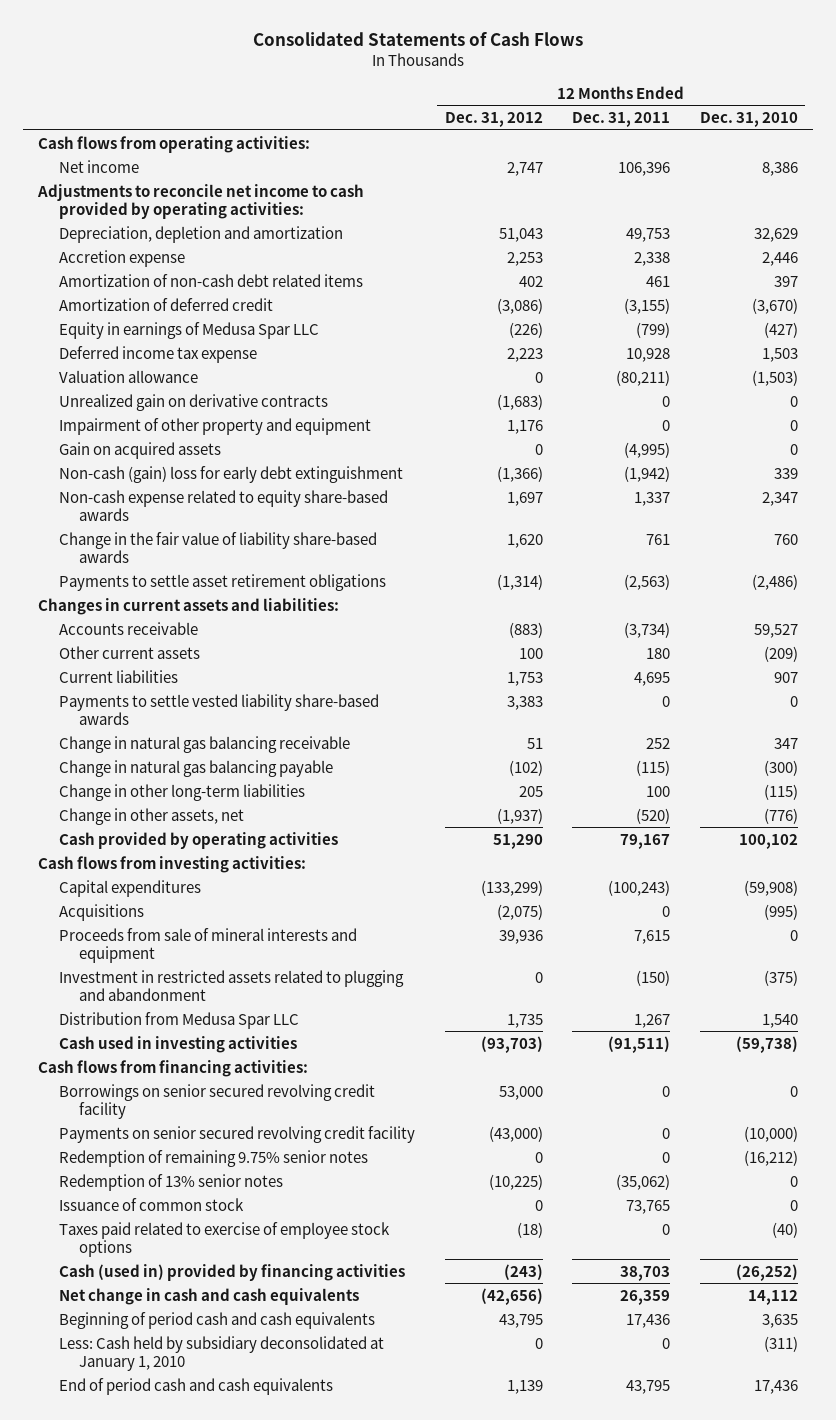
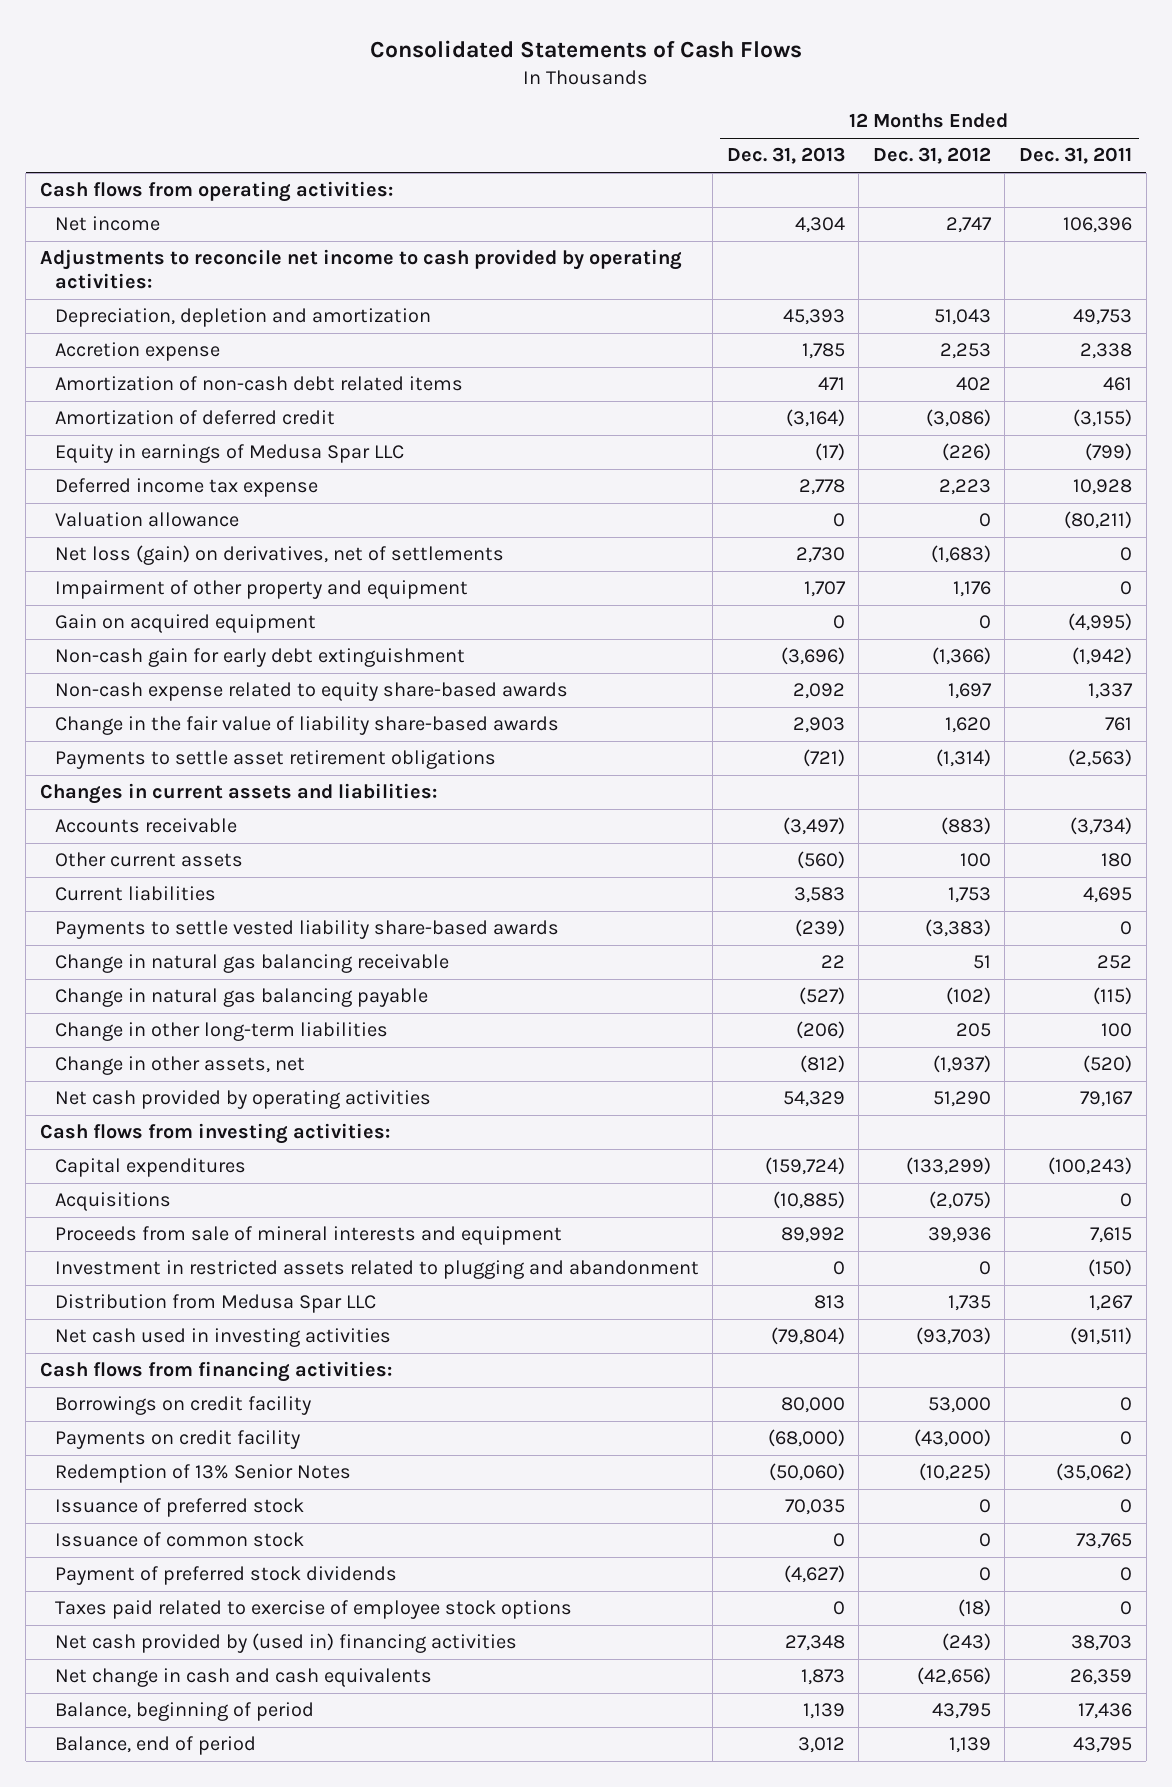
- | 12 Months Ended Dec. 31, 2012 | 12 Months Ended Dec. 31, 2011 | 12 Months Ended Dec. 31, 2010
+ | 12 Months Ended Dec. 31, 2013 | 12 Months Ended Dec. 31, 2012 | 12 Months Ended Dec. 31, 2011
- Unrealized gain on derivative contracts | (1,683) | 0 | 0
+ Net loss (gain) on derivatives, net of settlements | 2,730 | (1,683) | 0
- Gain on acquired assets | 0 | (4,995) | 0
- Non-cash (gain) loss for early debt extinguishment | (1,366) | (1,942) | 339
+ Gain on acquired equipment | 0 | 0 | (4,995)
+ Non-cash gain for early debt extinguishment | (3,696) | (1,366) | (1,942)
- Payments to settle vested liability share-based awards | 3,383 | 0 | 0
+ Payments to settle vested liability share-based awards | (239) | (3,383) | 0
- Cash provided by operating activities | 51,290 | 79,167 | 100,102
+ Net cash provided by operating activities | 54,329 | 51,290 | 79,167
- Cash used in investing activities | (93,703) | (91,511) | (59,738)
+ Net cash used in investing activities | (79,804) | (93,703) | (91,511)
- Borrowings on senior secured revolving credit facility | 53,000 | 0 | 0
- Payments on senior secured revolving credit facility | (43,000) | 0 | (10,000)
- Redemption of remaining 9.75% senior notes | 0 | 0 | (16,212)
- Redemption of 13% senior notes | (10,225) | (35,062) | 0
+ Borrowings on credit facility | 80,000 | 53,000 | 0
+ Payments on credit facility | (68,000) | (43,000) | 0
+ Redemption of 13% Senior Notes | (50,060) | (10,225) | (35,062)
+ Issuance of preferred stock | 70,035 | 0 | 0
+ Payment of preferred stock dividends | (4,627) | 0 | 0
- Cash (used in) provided by financing activities | (243) | 38,703 | (26,252)
+ Net cash provided by (used in) financing activities | 27,348 | (243) | 38,703
- Beginning of period cash and cash equivalents | 43,795 | 17,436 | 3,635
- Less: Cash held by subsidiary deconsolidated at January 1, 2010 | 0 | 0 | (311)
- End of period cash and cash equivalents | 1,139 | 43,795 | 17,436
+ Balance, beginning of period | 1,139 | 43,795 | 17,436
+ Balance, end of period | 3,012 | 1,139 | 43,795

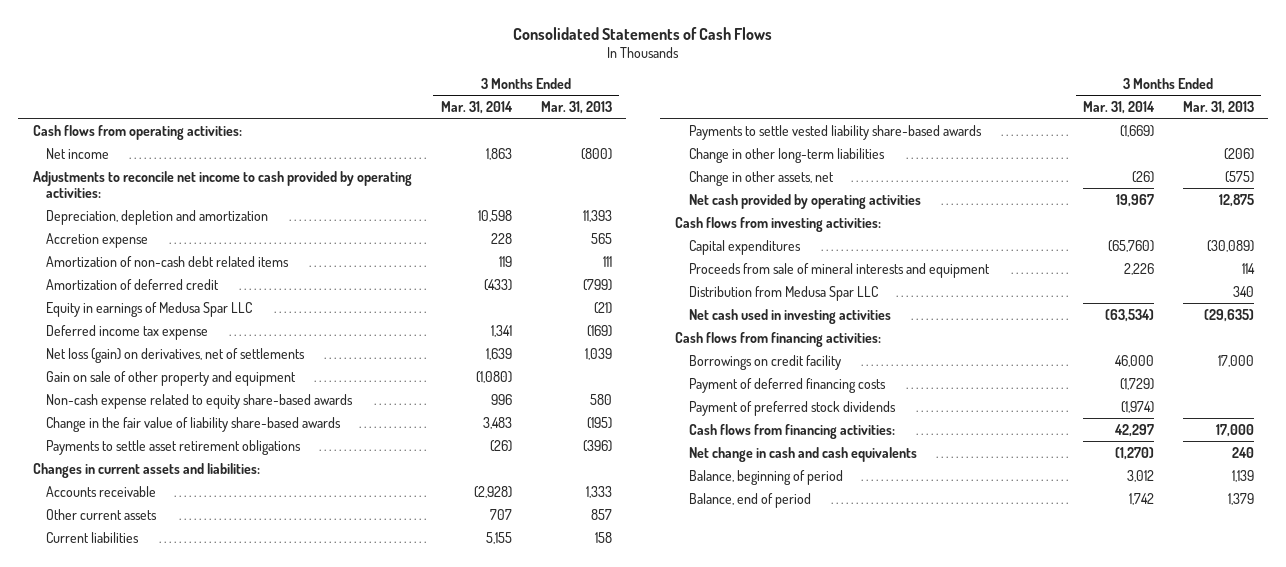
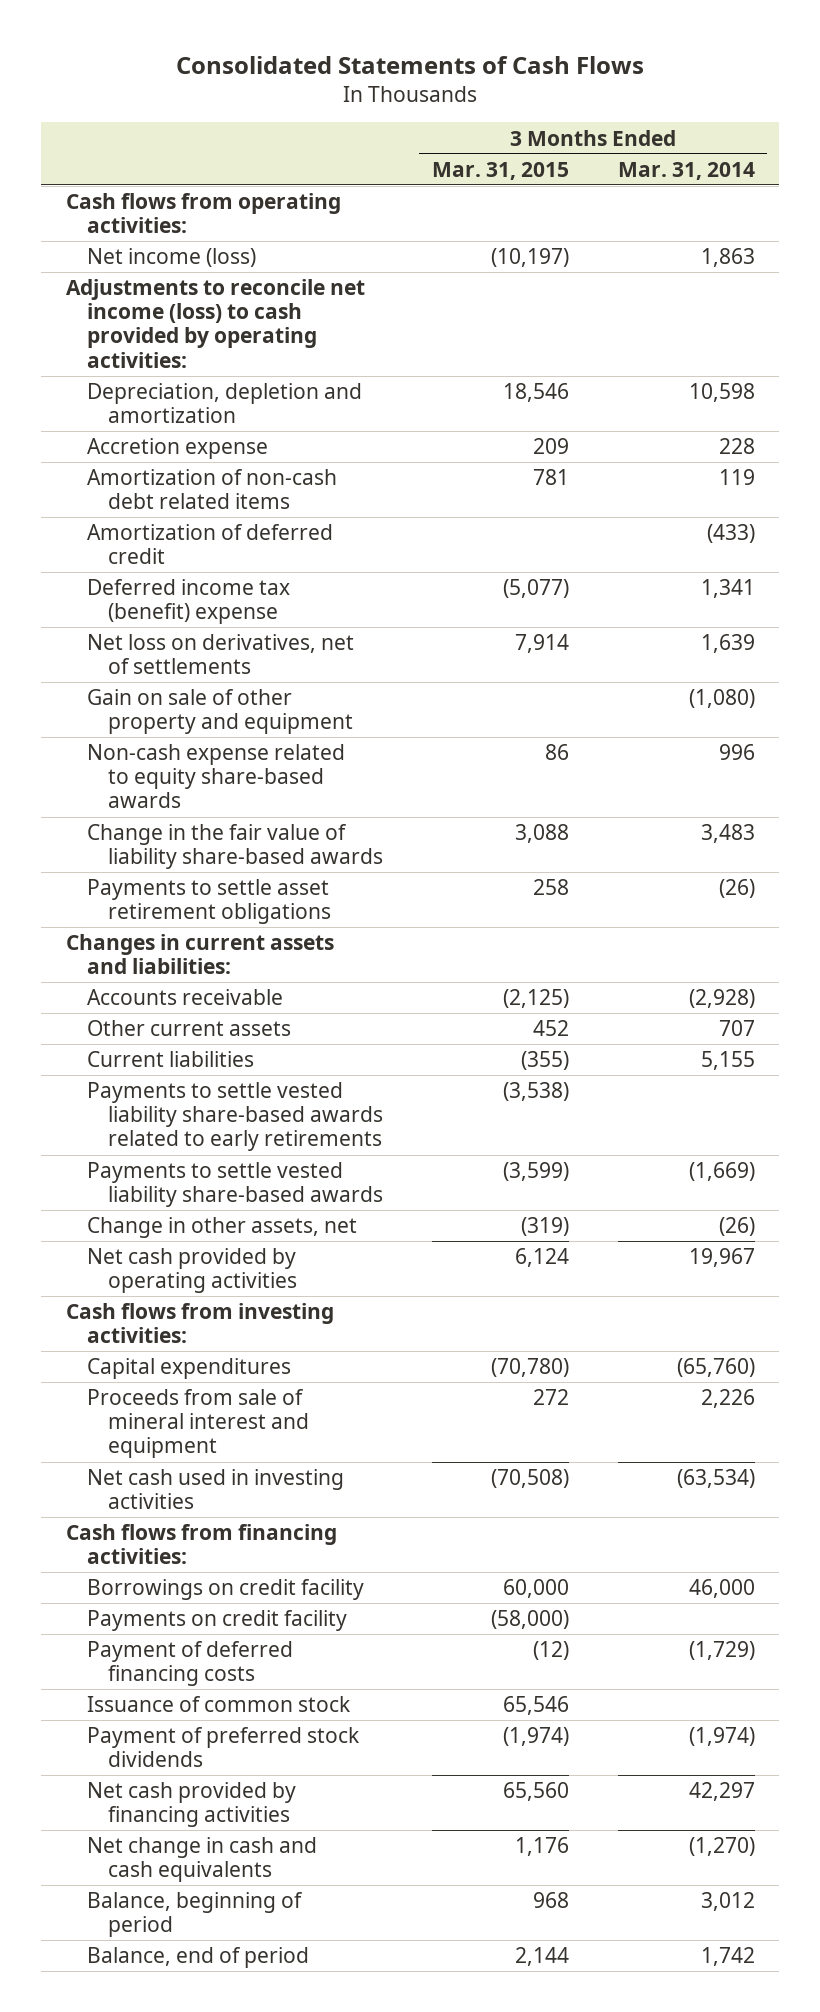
- | 3 Months Ended Mar. 31, 2014 | 3 Months Ended Mar. 31, 2013
+ | 3 Months Ended Mar. 31, 2015 | 3 Months Ended Mar. 31, 2014
- Net income | 1,863 | (800)
- Adjustments to reconcile net income to cash provided by operating activities:
+ Net income (loss) | (10,197) | 1,863
+ Adjustments to reconcile net income (loss) to cash provided by operating activities:
- Equity in earnings of Medusa Spar LLC | | (21)
- Deferred income tax expense | 1,341 | (169)
- Net loss (gain) on derivatives, net of settlements | 1,639 | 1,039
+ Deferred income tax (benefit) expense | (5,077) | 1,341
+ Net loss on derivatives, net of settlements | 7,914 | 1,639
+ Payments to settle vested liability share-based awards related to early retirements | (3,538) |
- Change in other long-term liabilities | | (206)
- Proceeds from sale of mineral interests and equipment | 2,226 | 114
- Distribution from Medusa Spar LLC | | 340
+ Proceeds from sale of mineral interest and equipment | 272 | 2,226
+ Payments on credit facility | (58,000) |
+ Issuance of common stock | 65,546 |
- Cash flows from financing activities: | 42,297 | 17,000
+ Net cash provided by financing activities | 65,560 | 42,297

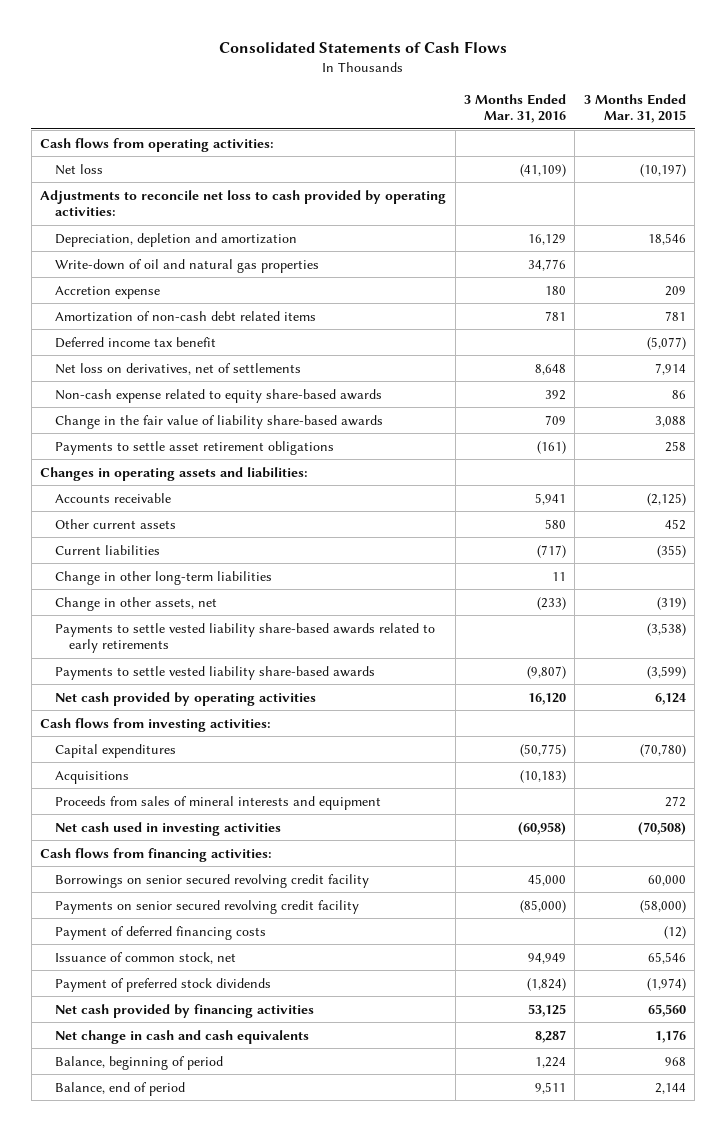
- | 3 Months Ended Mar. 31, 2015 | 3 Months Ended Mar. 31, 2014
+ | 3 Months Ended Mar. 31, 2016 | 3 Months Ended Mar. 31, 2015
- Net income (loss) | (10,197) | 1,863
- Adjustments to reconcile net income (loss) to cash provided by operating activities:
+ Net loss | (41,109) | (10,197)
+ Adjustments to reconcile net loss to cash provided by operating activities:
+ Write-down of oil and natural gas properties | 34,776 |
- Amortization of deferred credit | | (433)
- Deferred income tax (benefit) expense | (5,077) | 1,341
+ Deferred income tax benefit | | (5,077)
- Gain on sale of other property and equipment | | (1,080)
- Changes in current assets and liabilities:
+ Changes in operating assets and liabilities:
+ Change in other long-term liabilities | 11 |
moved up: Change in other assets, net | (233) | (319)
- Proceeds from sale of mineral interest and equipment | 272 | 2,226
+ Acquisitions | (10,183) |
+ Proceeds from sales of mineral interests and equipment | | 272
- Borrowings on credit facility | 60,000 | 46,000
- Payments on credit facility | (58,000) |
+ Borrowings on senior secured revolving credit facility | 45,000 | 60,000
+ Payments on senior secured revolving credit facility | (85,000) | (58,000)
- Issuance of common stock | 65,546 |
+ Issuance of common stock, net | 94,949 | 65,546

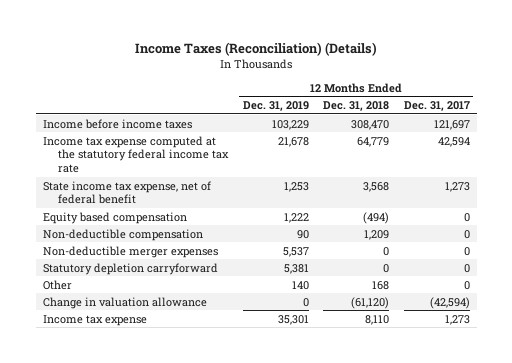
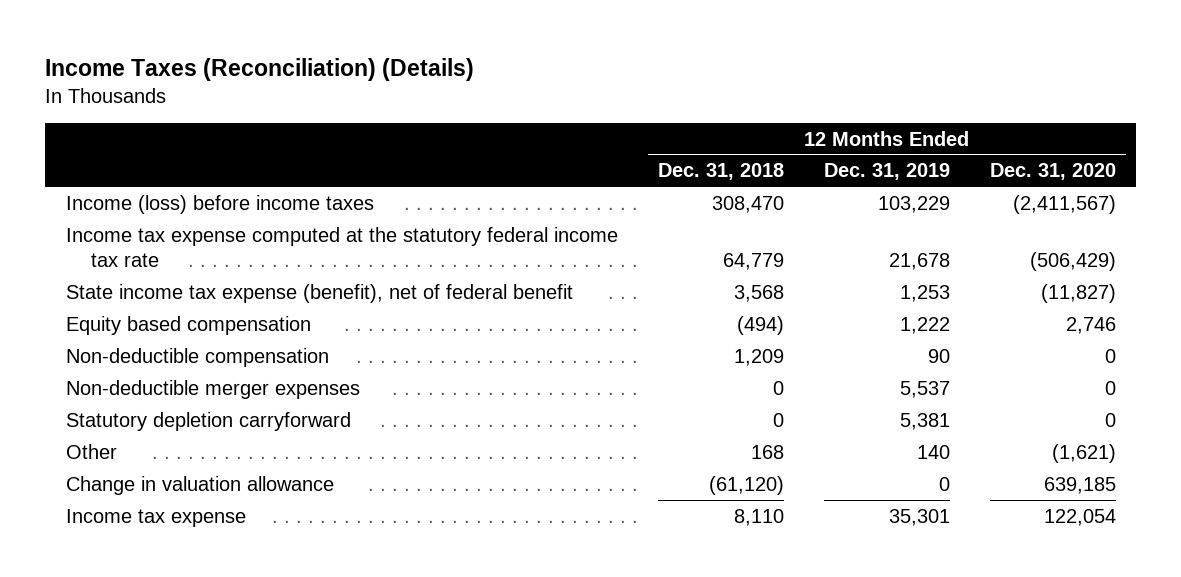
- | 12 Months Ended Dec. 31, 2019 | 12 Months Ended Dec. 31, 2018 | 12 Months Ended Dec. 31, 2017
+ | 12 Months Ended Dec. 31, 2018 | 12 Months Ended Dec. 31, 2019 | 12 Months Ended Dec. 31, 2020
- Income before income taxes | 103,229 | 308,470 | 121,697
+ Income (loss) before income taxes | 308,470 | 103,229 | (2,411,567)
- State income tax expense, net of federal benefit | 1,253 | 3,568 | 1,273
+ State income tax expense (benefit), net of federal benefit | 3,568 | 1,253 | (11,827)

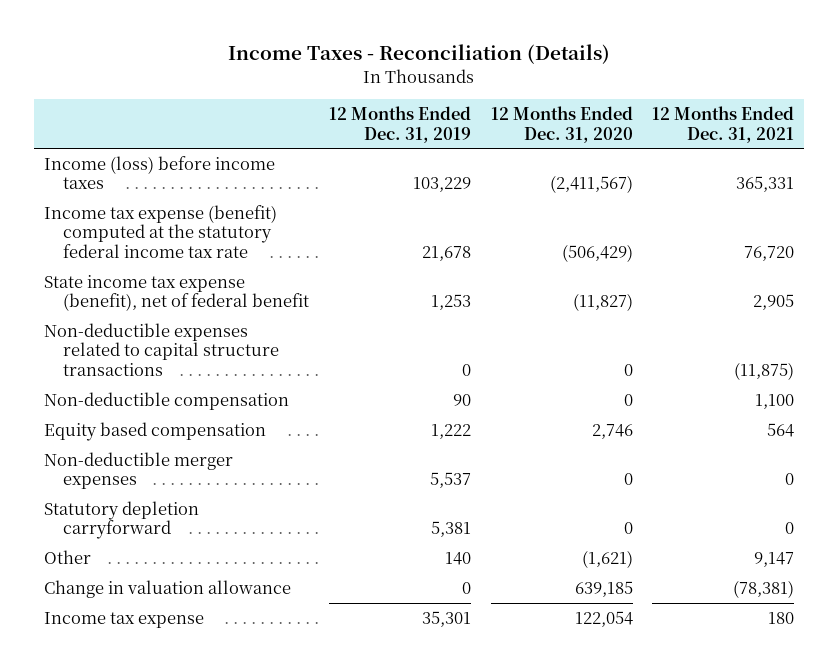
- Income Taxes (Reconciliation) (Details)
+ Income Taxes - Reconciliation (Details)
- | 12 Months Ended Dec. 31, 2018 | 12 Months Ended Dec. 31, 2019 | 12 Months Ended Dec. 31, 2020
+ | 12 Months Ended Dec. 31, 2019 | 12 Months Ended Dec. 31, 2020 | 12 Months Ended Dec. 31, 2021
- Income tax expense computed at the statutory federal income tax rate | 64,779 | 21,678 | (506,429)
+ Income tax expense (benefit) computed at the statutory federal income tax rate | 21,678 | (506,429) | 76,720
+ Non-deductible expenses related to capital structure transactions | 0 | 0 | (11,875)
moved down: Equity based compensation | 1,222 | 2,746 | 564

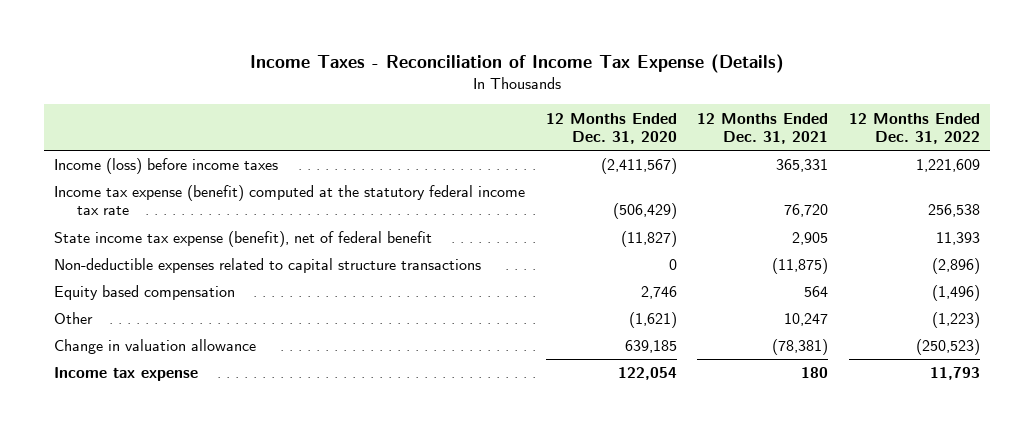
- Income Taxes - Reconciliation (Details)
+ Income Taxes - Reconciliation of Income Tax Expense (Details)
- | 12 Months Ended Dec. 31, 2019 | 12 Months Ended Dec. 31, 2020 | 12 Months Ended Dec. 31, 2021
+ | 12 Months Ended Dec. 31, 2020 | 12 Months Ended Dec. 31, 2021 | 12 Months Ended Dec. 31, 2022
- Non-deductible compensation | 90 | 0 | 1,100
- Non-deductible merger expenses | 5,537 | 0 | 0
- Statutory depletion carryforward | 5,381 | 0 | 0
- Other | 140 | (1,621) | 9,147
+ Other | (1,621) | 10,247 | (1,223)

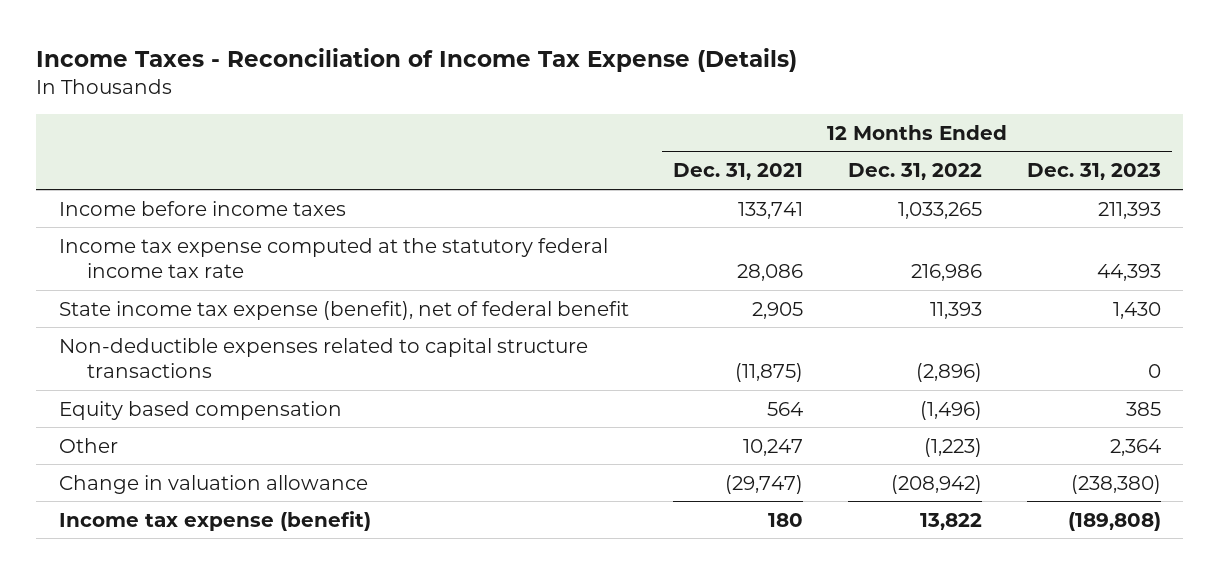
- | 12 Months Ended Dec. 31, 2020 | 12 Months Ended Dec. 31, 2021 | 12 Months Ended Dec. 31, 2022
+ | 12 Months Ended Dec. 31, 2021 | 12 Months Ended Dec. 31, 2022 | 12 Months Ended Dec. 31, 2023
- Income (loss) before income taxes | (2,411,567) | 365,331 | 1,221,609
- Income tax expense (benefit) computed at the statutory federal income tax rate | (506,429) | 76,720 | 256,538
+ Income before income taxes | 133,741 | 1,033,265 | 211,393
+ Income tax expense computed at the statutory federal income tax rate | 28,086 | 216,986 | 44,393
- Change in valuation allowance | 639,185 | (78,381) | (250,523)
- Income tax expense | 122,054 | 180 | 11,793
+ Change in valuation allowance | (29,747) | (208,942) | (238,380)
+ Income tax expense (benefit) | 180 | 13,822 | (189,808)

